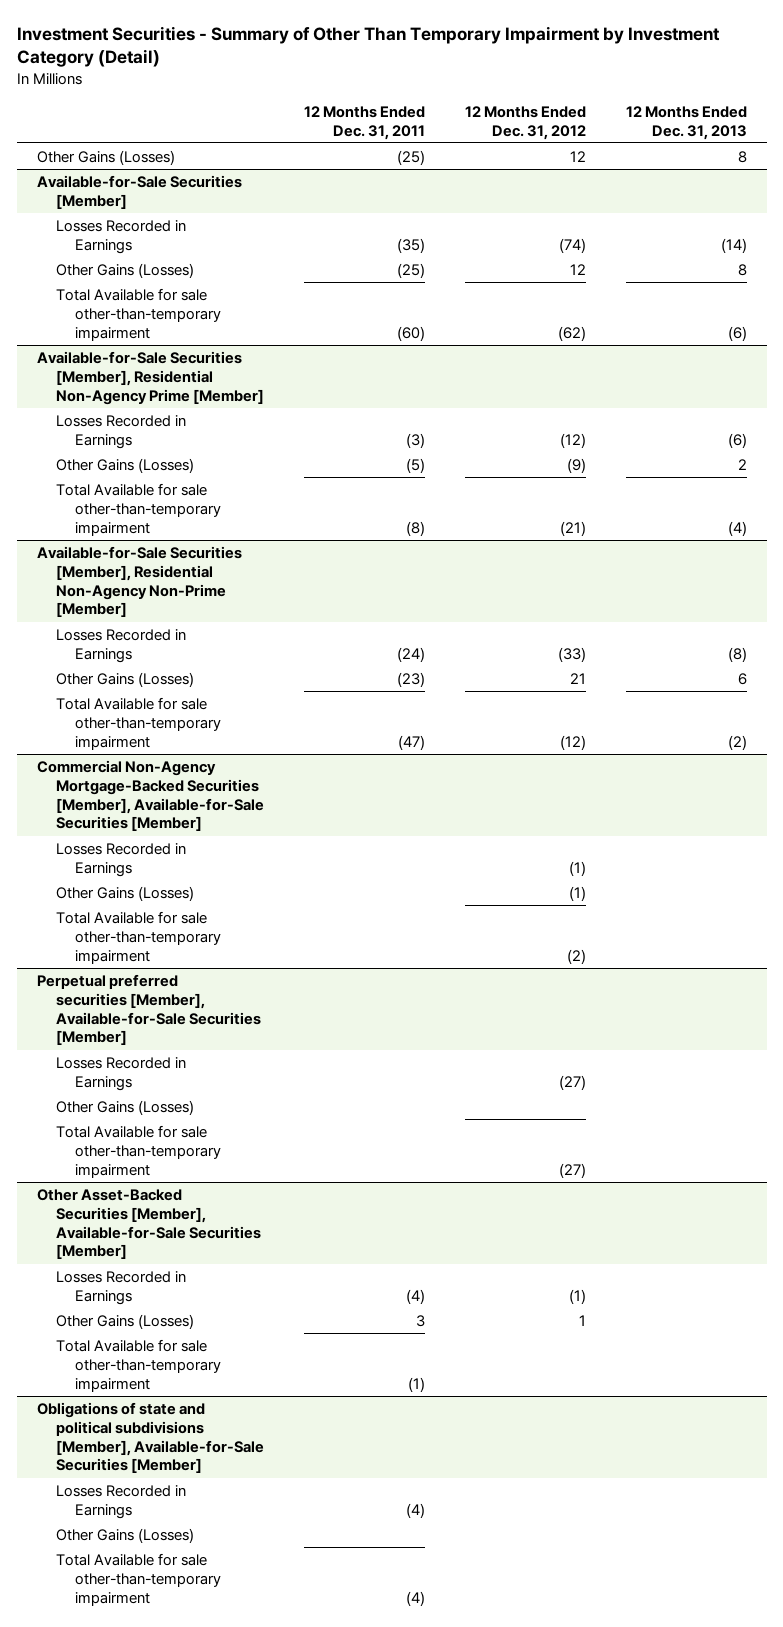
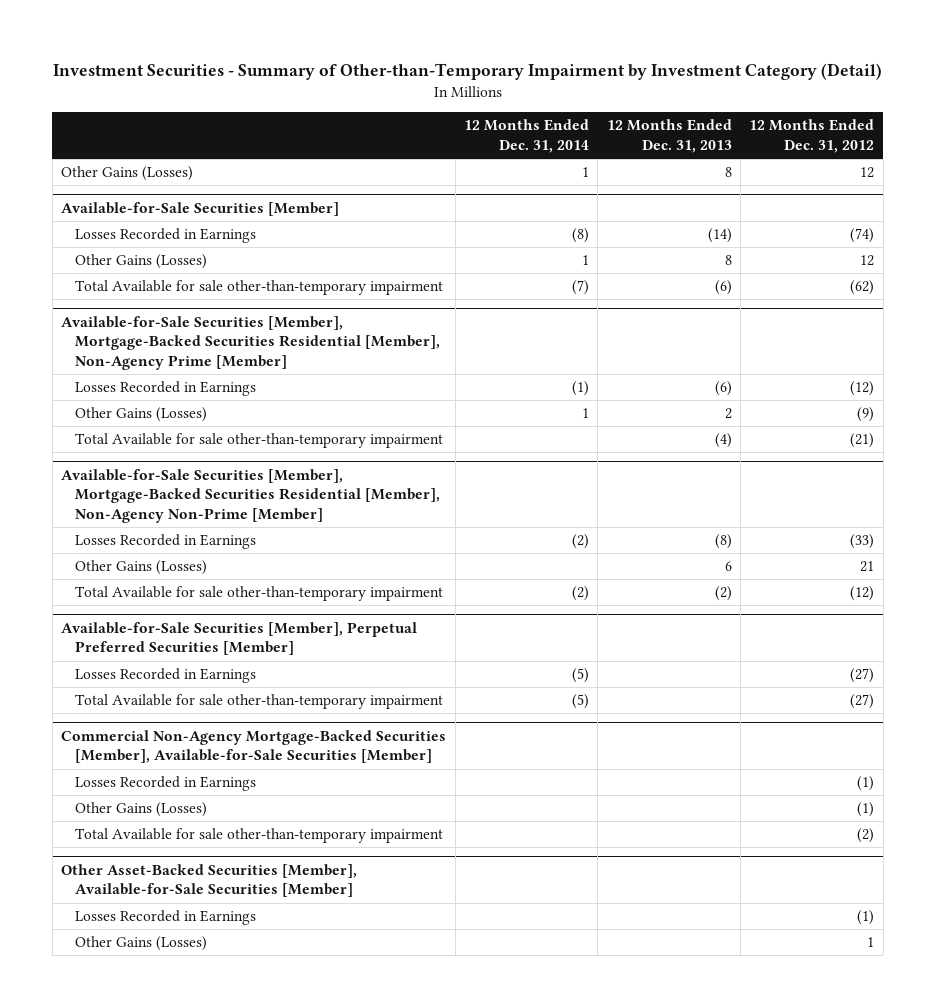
- Investment Securities - Summary of Other Than Temporary Impairment by Investment Category (Detail)
+ Investment Securities - Summary of Other-than-Temporary Impairment by Investment Category (Detail)
- | 12 Months Ended Dec. 31, 2011 | 12 Months Ended Dec. 31, 2012 | 12 Months Ended Dec. 31, 2013
+ | 12 Months Ended Dec. 31, 2014 | 12 Months Ended Dec. 31, 2013 | 12 Months Ended Dec. 31, 2012
- Available-for-Sale Securities [Member], Residential Non-Agency Prime [Member]
+ Available-for-Sale Securities [Member], Mortgage-Backed Securities Residential [Member], Non-Agency Prime [Member]
- Available-for-Sale Securities [Member], Residential Non-Agency Non-Prime [Member]
+ Available-for-Sale Securities [Member], Mortgage-Backed Securities Residential [Member], Non-Agency Non-Prime [Member]
+ Available-for-Sale Securities [Member], Perpetual Preferred Securities [Member]
+ Losses Recorded in Earnings | (5) | | (27)
+ Total Available for sale other-than-temporary impairment | (5) | | (27)
- Perpetual preferred securities [Member], Available-for-Sale Securities [Member]
- Losses Recorded in Earnings | | (27) |
- Other Gains (Losses)
- Total Available for sale other-than-temporary impairment | | (27) |
@ Other Asset-Backed Securities [Member], Available-for-Sale Securities [Member]
- Total Available for sale other-than-temporary impairment | (1) | |
- Obligations of state and political subdivisions [Member], Available-for-Sale Securities [Member]
- Losses Recorded in Earnings | (4) | |
- Other Gains (Losses)
- Total Available for sale other-than-temporary impairment | (4) | |

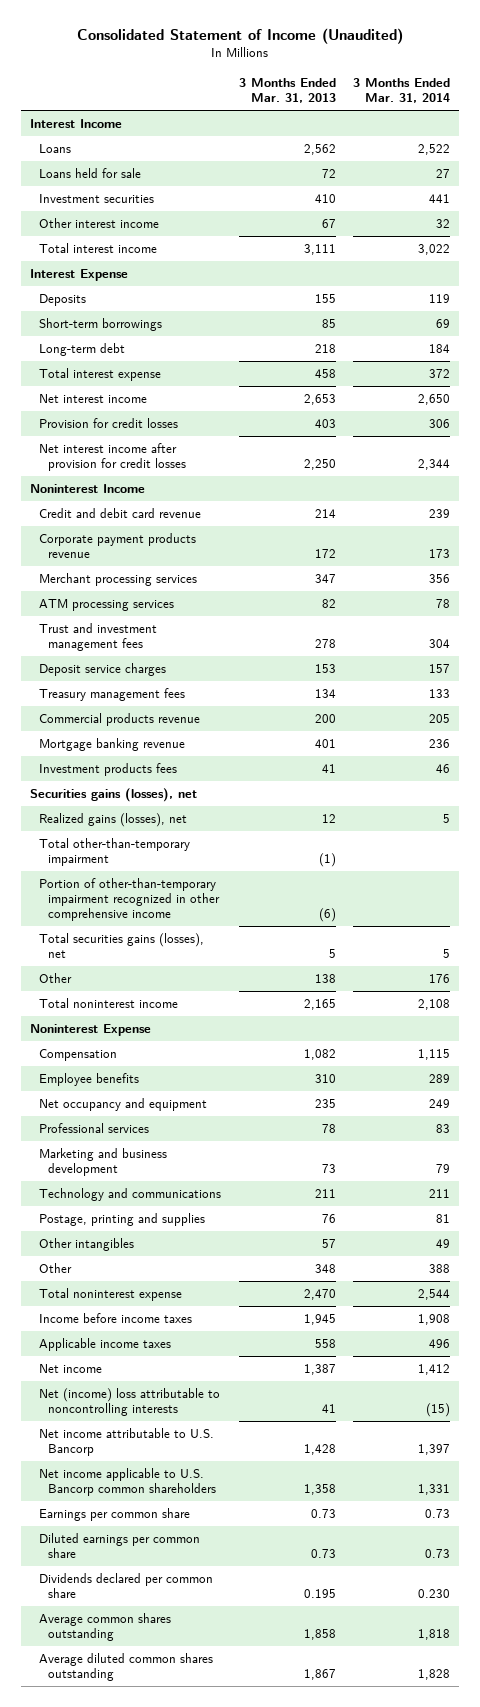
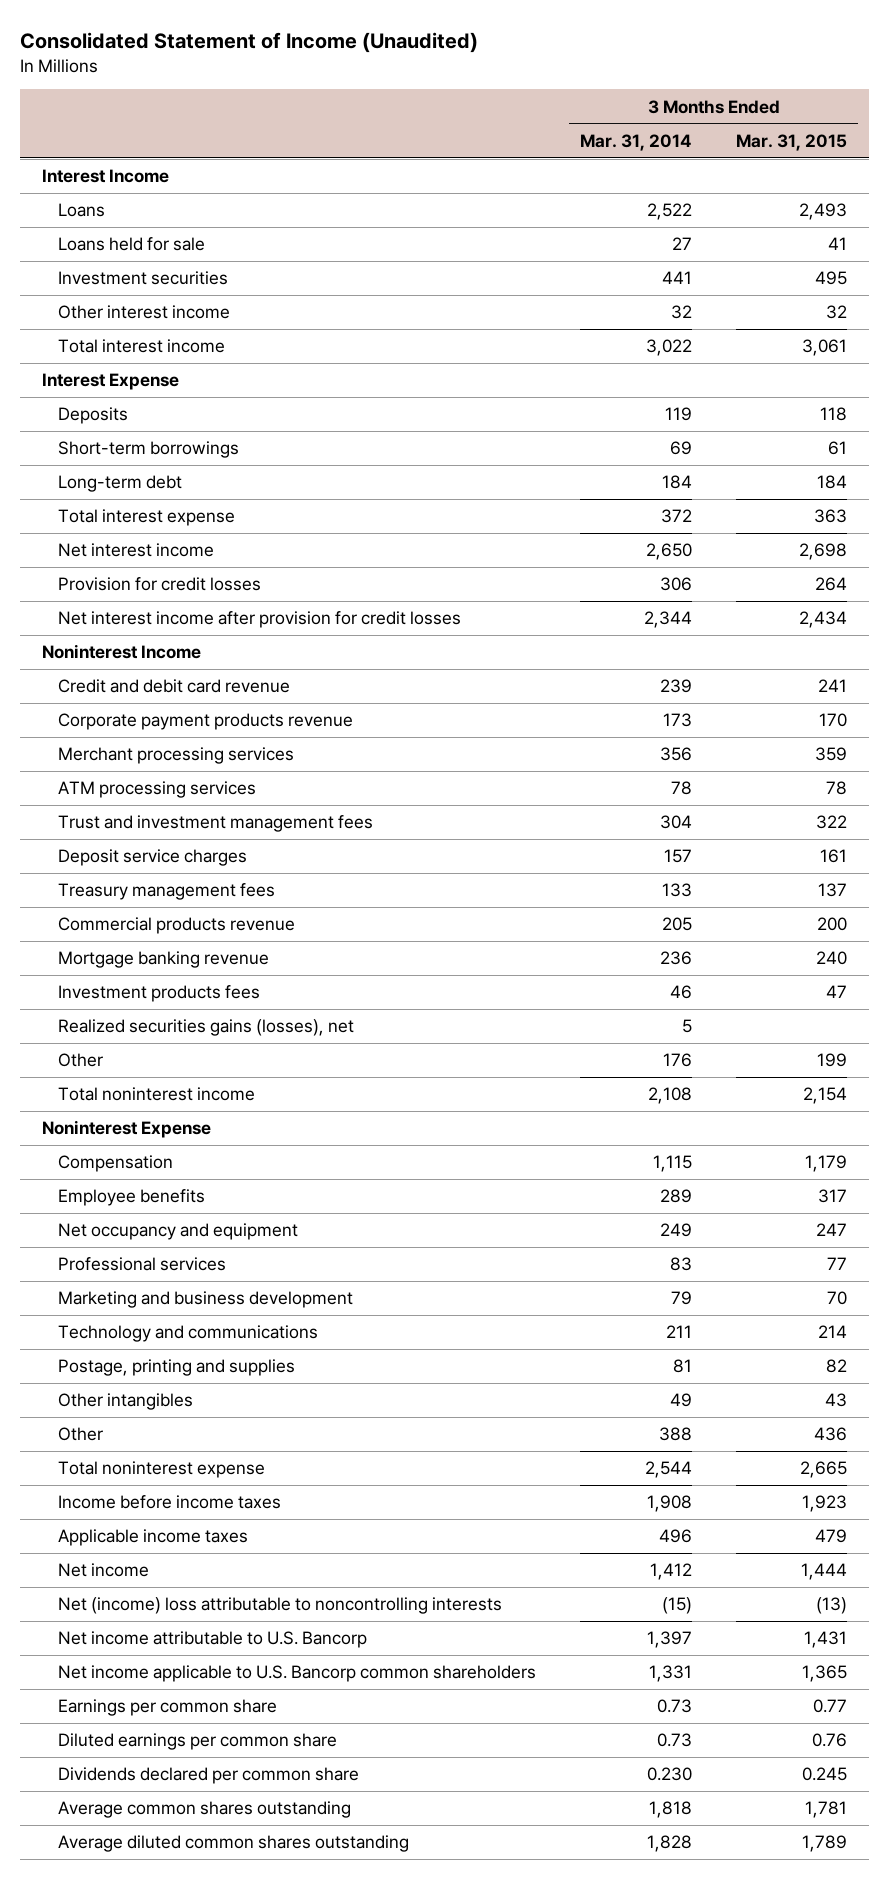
- | 3 Months Ended Mar. 31, 2013 | 3 Months Ended Mar. 31, 2014
+ | 3 Months Ended Mar. 31, 2014 | 3 Months Ended Mar. 31, 2015
- Securities gains (losses), net
- Realized gains (losses), net | 12 | 5
- Total other-than-temporary impairment | (1) |
- Portion of other-than-temporary impairment recognized in other comprehensive income | (6) |
- Total securities gains (losses), net | 5 | 5
+ Realized securities gains (losses), net | 5 |

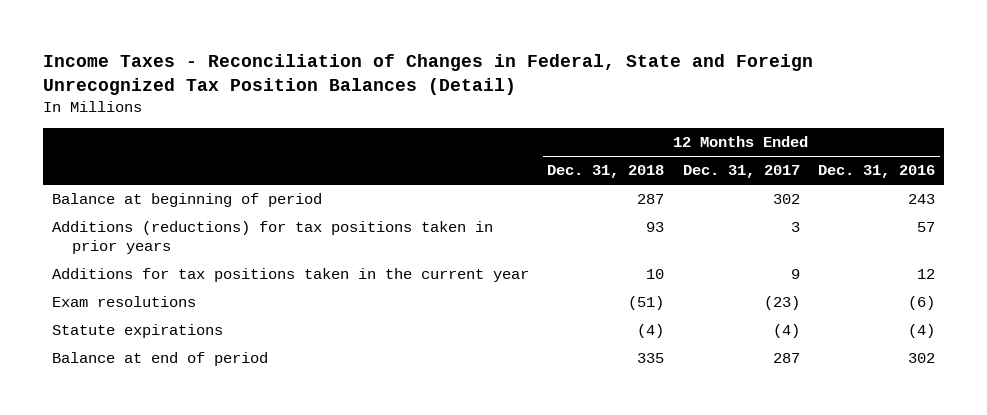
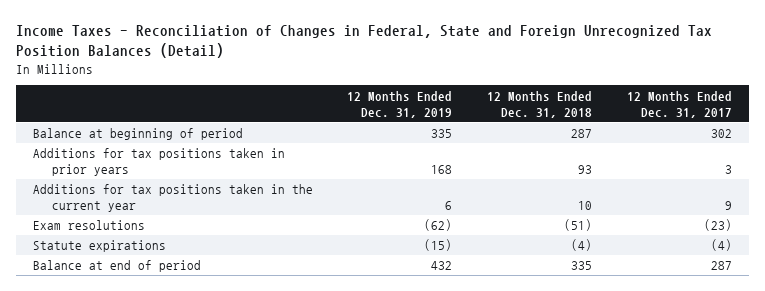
- | 12 Months Ended Dec. 31, 2018 | 12 Months Ended Dec. 31, 2017 | 12 Months Ended Dec. 31, 2016
+ | 12 Months Ended Dec. 31, 2019 | 12 Months Ended Dec. 31, 2018 | 12 Months Ended Dec. 31, 2017
- Additions (reductions) for tax positions taken in prior years | 93 | 3 | 57
+ Additions for tax positions taken in prior years | 168 | 93 | 3

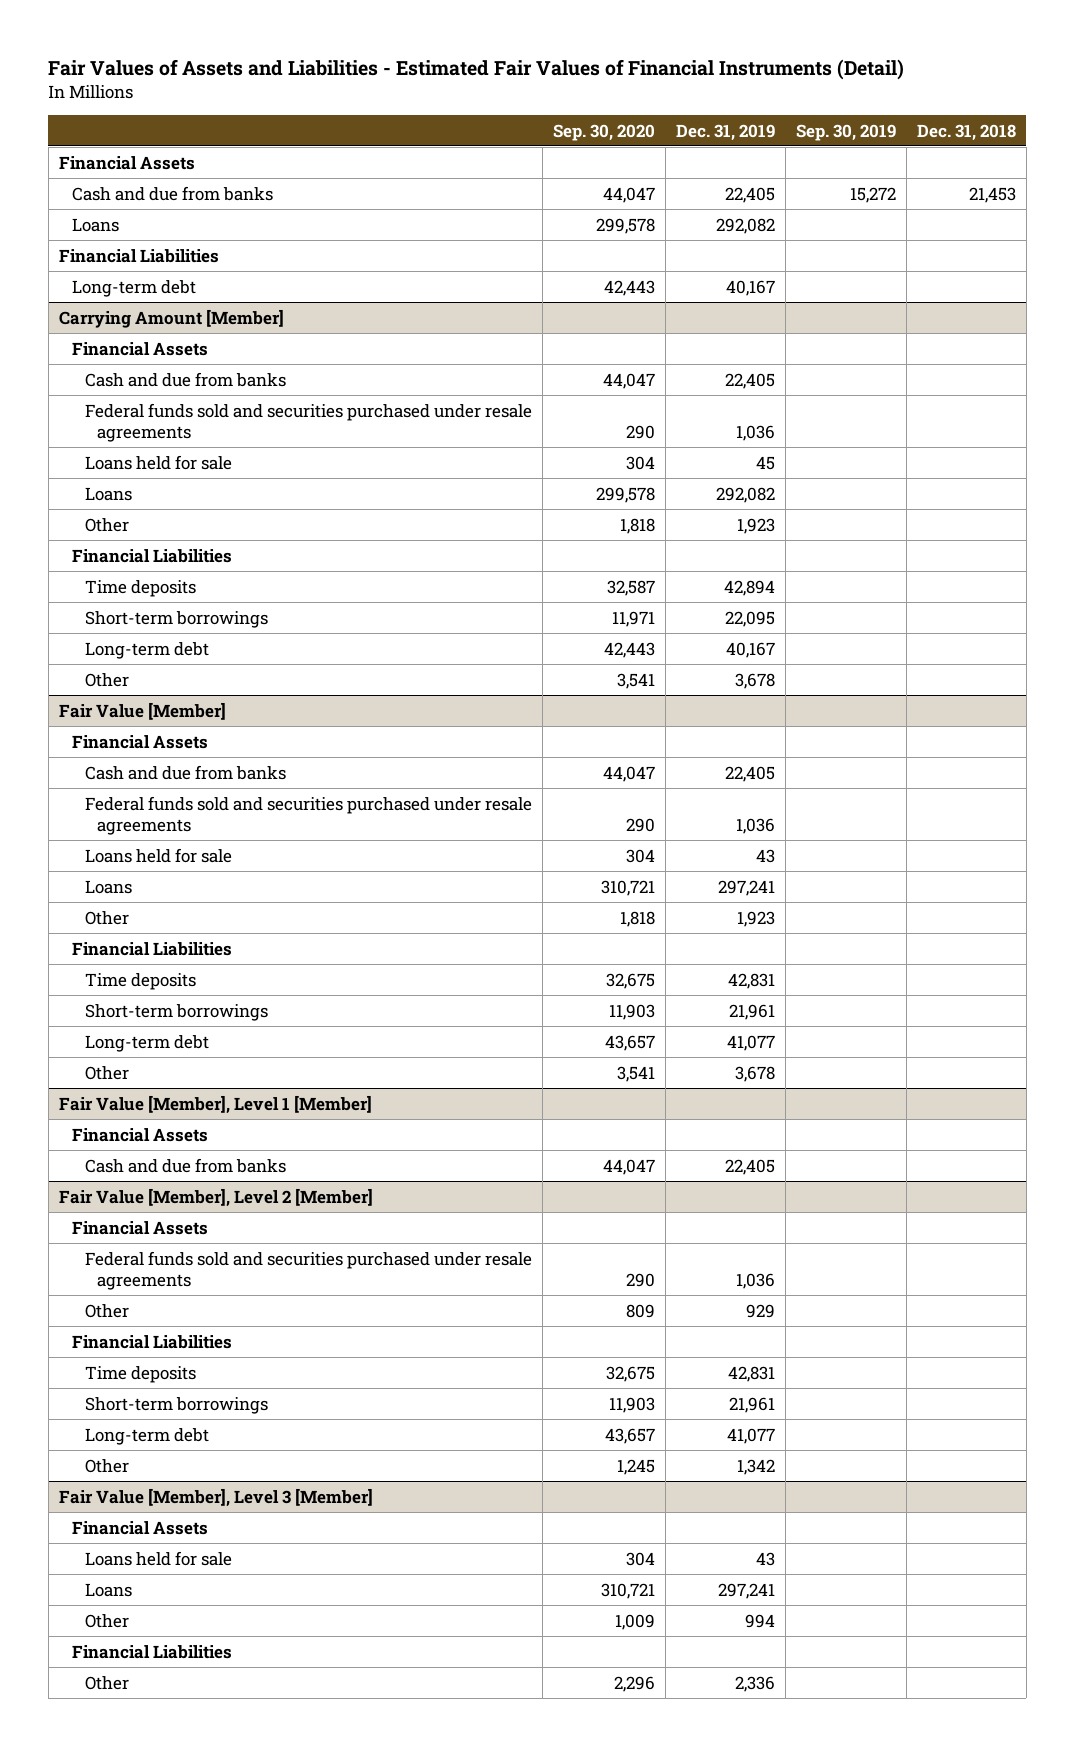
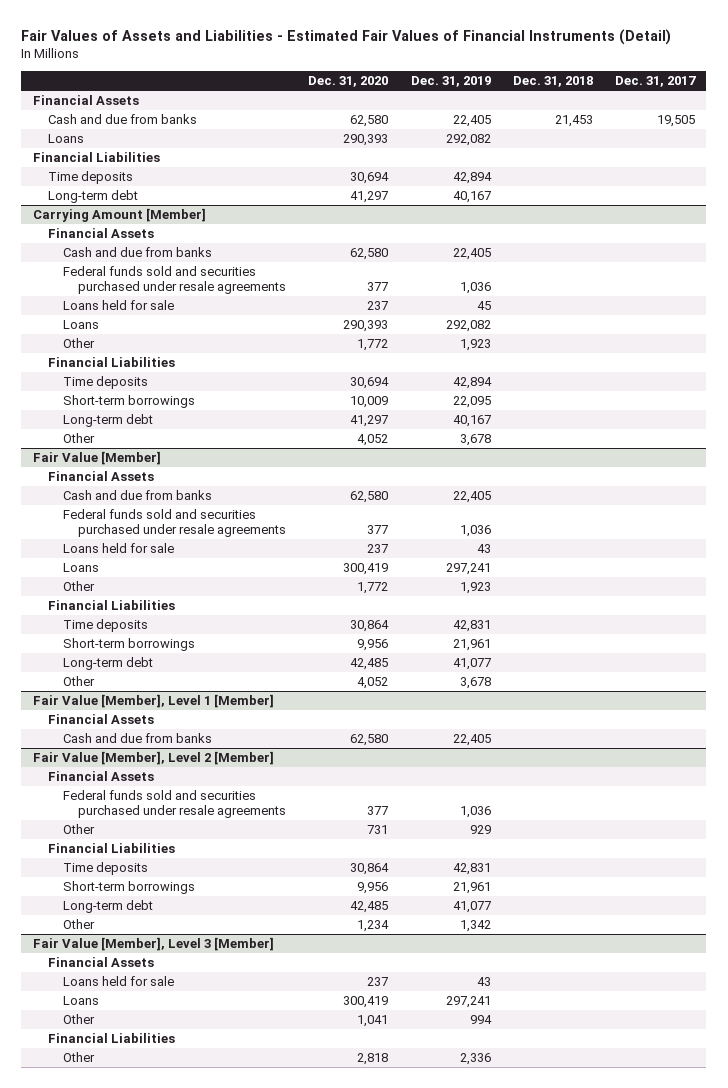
- | Sep. 30, 2020 | Dec. 31, 2019 | Sep. 30, 2019 | Dec. 31, 2018
+ | Dec. 31, 2020 | Dec. 31, 2019 | Dec. 31, 2018 | Dec. 31, 2017
+ Time deposits | 30,694 | 42,894 | |

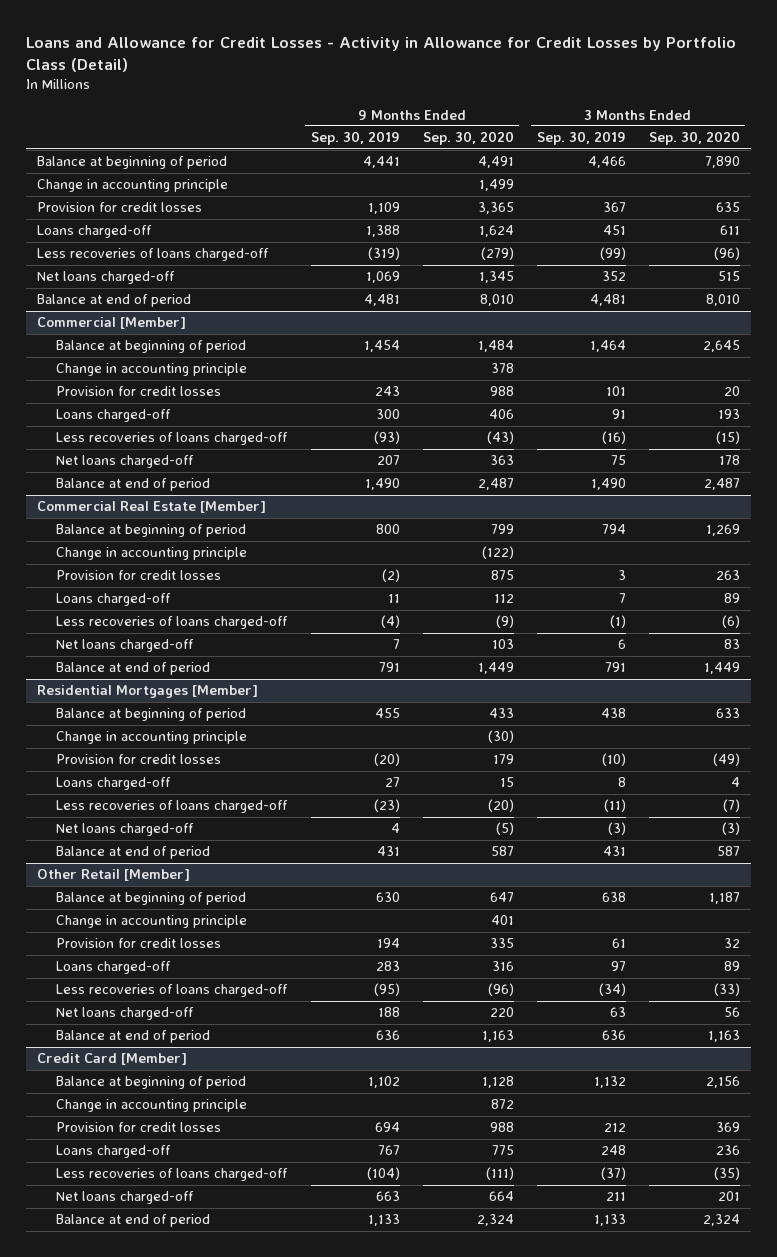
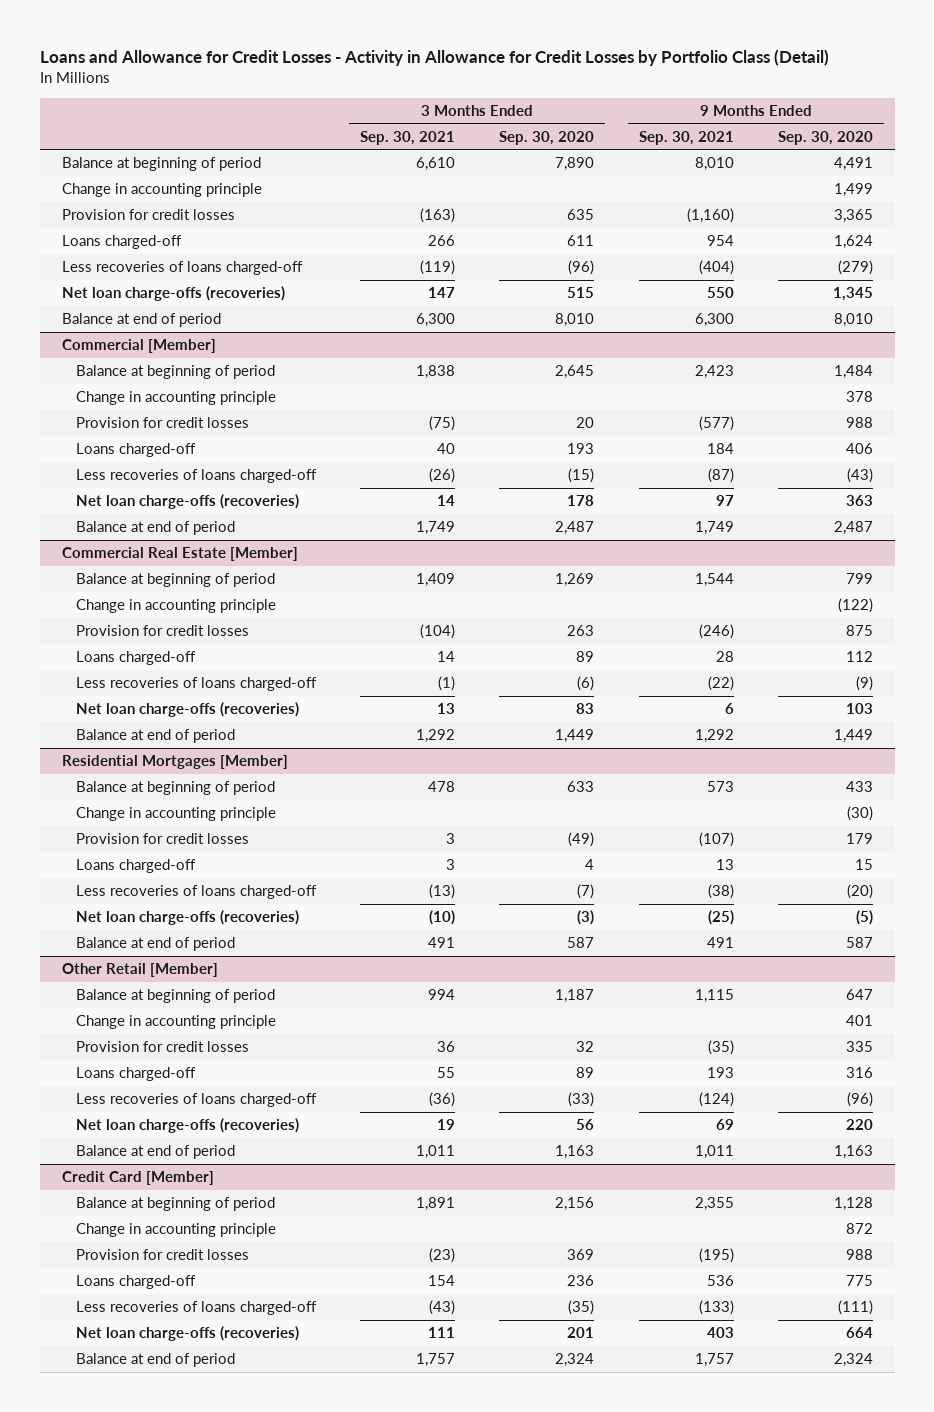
- | 9 Months Ended Sep. 30, 2019 | 9 Months Ended Sep. 30, 2020 | 3 Months Ended Sep. 30, 2019 | 3 Months Ended Sep. 30, 2020
+ | 3 Months Ended Sep. 30, 2021 | 3 Months Ended Sep. 30, 2020 | 9 Months Ended Sep. 30, 2021 | 9 Months Ended Sep. 30, 2020
- Net loans charged-off | 1,069 | 1,345 | 352 | 515
+ Net loan charge-offs (recoveries) | 147 | 515 | 550 | 1,345
@ Commercial [Member]
- Net loans charged-off | 207 | 363 | 75 | 178
+ Net loan charge-offs (recoveries) | 14 | 178 | 97 | 363
@ Commercial Real Estate [Member]
- Net loans charged-off | 7 | 103 | 6 | 83
+ Net loan charge-offs (recoveries) | 13 | 83 | 6 | 103
@ Residential Mortgages [Member]
- Net loans charged-off | 4 | (5) | (3) | (3)
+ Net loan charge-offs (recoveries) | (10) | (3) | (25) | (5)
@ Other Retail [Member]
- Net loans charged-off | 188 | 220 | 63 | 56
+ Net loan charge-offs (recoveries) | 19 | 56 | 69 | 220
@ Credit Card [Member]
- Net loans charged-off | 663 | 664 | 211 | 201
+ Net loan charge-offs (recoveries) | 111 | 201 | 403 | 664

